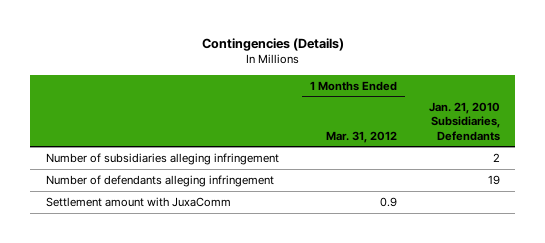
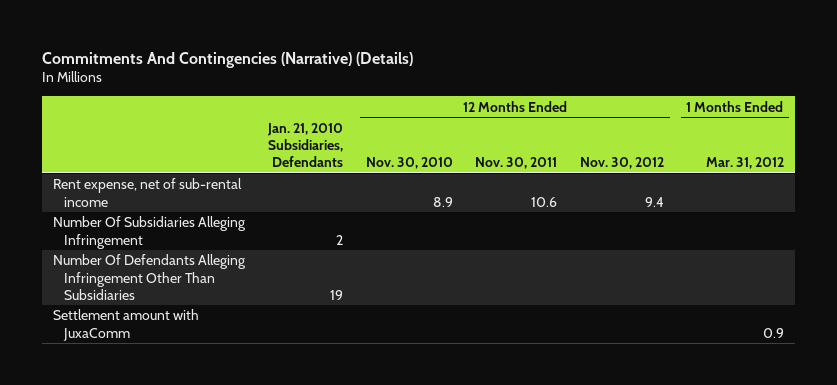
- Contingencies (Details)
+ Commitments And Contingencies (Narrative) (Details)
- | 1 Months Ended Mar. 31, 2012 | Jan. 21, 2010 Subsidiaries, Defendants
+ | Jan. 21, 2010 Subsidiaries, Defendants | 12 Months Ended Nov. 30, 2010 | 12 Months Ended Nov. 30, 2011 | 12 Months Ended Nov. 30, 2012 | 1 Months Ended Mar. 31, 2012
- Number of subsidiaries alleging infringement | | 2
- Number of defendants alleging infringement | | 19
+ Rent expense, net of sub-rental income | | 8.9 | 10.6 | 9.4 |
+ Number Of Subsidiaries Alleging Infringement | 2 | | | |
+ Number Of Defendants Alleging Infringement Other Than Subsidiaries | 19 | | | |

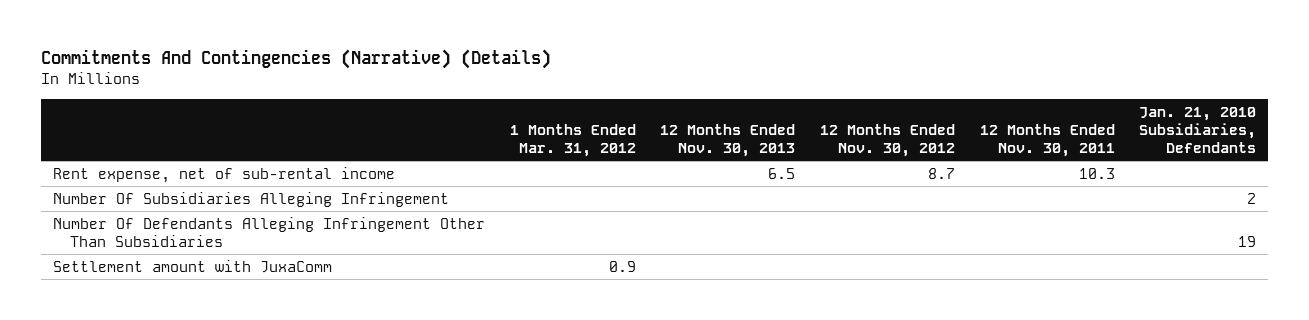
- | Jan. 21, 2010 Subsidiaries, Defendants | 12 Months Ended Nov. 30, 2010 | 12 Months Ended Nov. 30, 2011 | 12 Months Ended Nov. 30, 2012 | 1 Months Ended Mar. 31, 2012
+ | 1 Months Ended Mar. 31, 2012 | 12 Months Ended Nov. 30, 2013 | 12 Months Ended Nov. 30, 2012 | 12 Months Ended Nov. 30, 2011 | Jan. 21, 2010 Subsidiaries, Defendants
- Rent expense, net of sub-rental income | | 8.9 | 10.6 | 9.4 |
+ Rent expense, net of sub-rental income | | 6.5 | 8.7 | 10.3 |

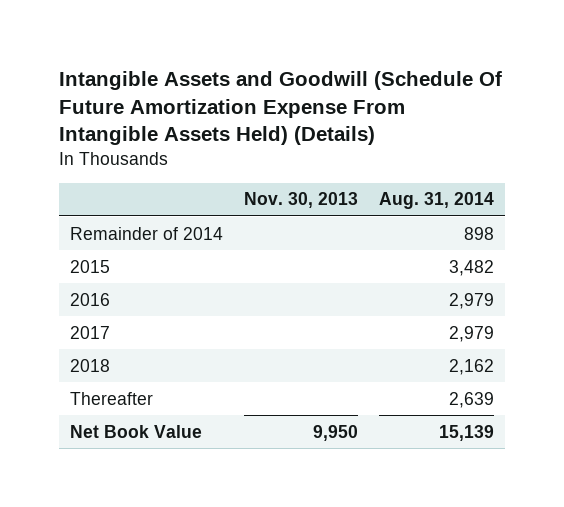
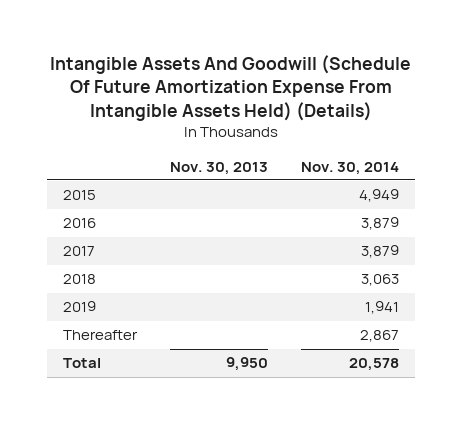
- Intangible Assets and Goodwill (Schedule Of Future Amortization Expense From Intangible Assets Held) (Details)
+ Intangible Assets And Goodwill (Schedule Of Future Amortization Expense From Intangible Assets Held) (Details)
- | Nov. 30, 2013 | Aug. 31, 2014
+ | Nov. 30, 2013 | Nov. 30, 2014
- Remainder of 2014 | | 898
+ 2019 | | 1,941
- Net Book Value | 9,950 | 15,139
+ Total | 9,950 | 20,578

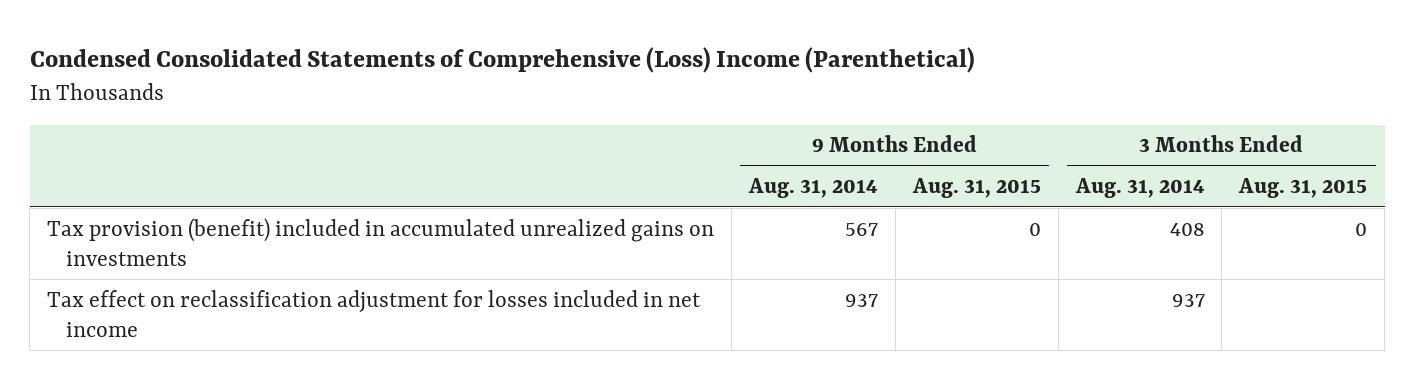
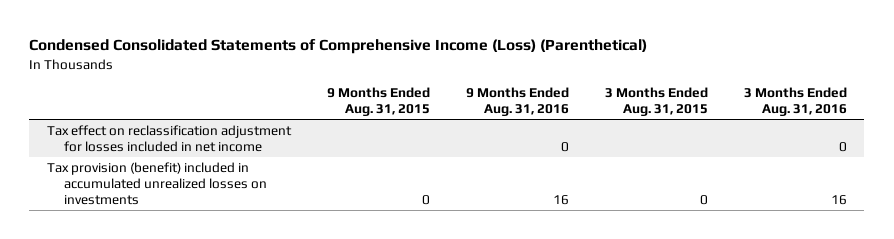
- Condensed Consolidated Statements of Comprehensive (Loss) Income (Parenthetical)
+ Condensed Consolidated Statements of Comprehensive Income (Loss) (Parenthetical)
- | 9 Months Ended Aug. 31, 2014 | 9 Months Ended Aug. 31, 2015 | 3 Months Ended Aug. 31, 2014 | 3 Months Ended Aug. 31, 2015
+ | 9 Months Ended Aug. 31, 2015 | 9 Months Ended Aug. 31, 2016 | 3 Months Ended Aug. 31, 2015 | 3 Months Ended Aug. 31, 2016
- Tax provision (benefit) included in accumulated unrealized gains on investments | 567 | 0 | 408 | 0
+ Tax provision (benefit) included in accumulated unrealized losses on investments | 0 | 16 | 0 | 16

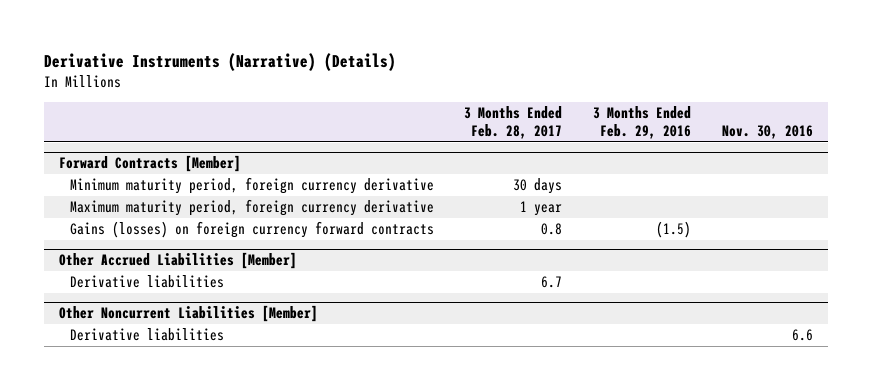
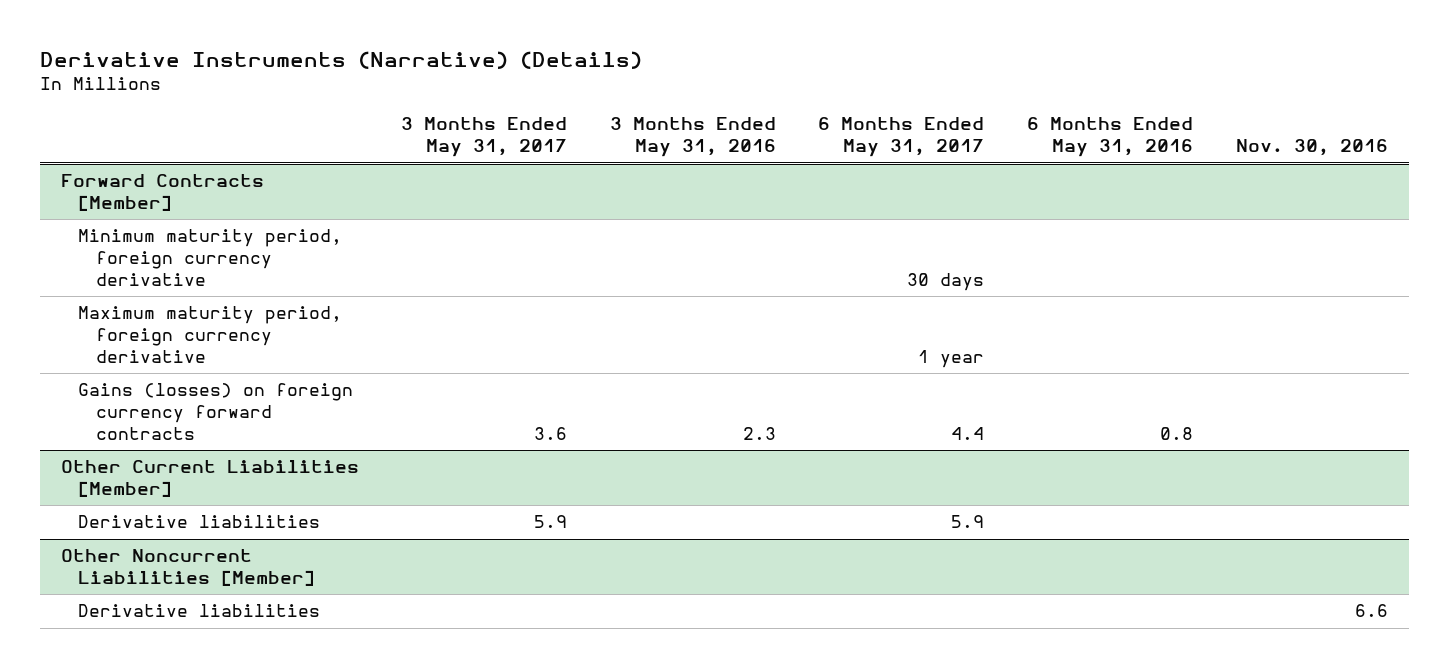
- | 3 Months Ended Feb. 28, 2017 | 3 Months Ended Feb. 29, 2016 | Nov. 30, 2016
+ | 3 Months Ended May 31, 2017 | 3 Months Ended May 31, 2016 | 6 Months Ended May 31, 2017 | 6 Months Ended May 31, 2016 | Nov. 30, 2016
- Other Accrued Liabilities [Member]
+ Other Current Liabilities [Member]

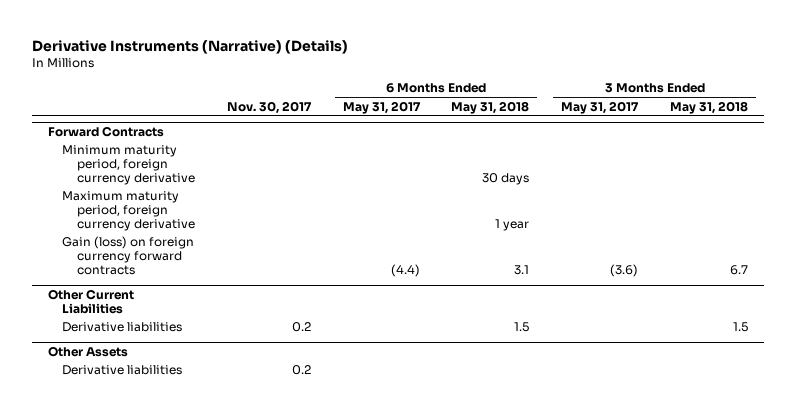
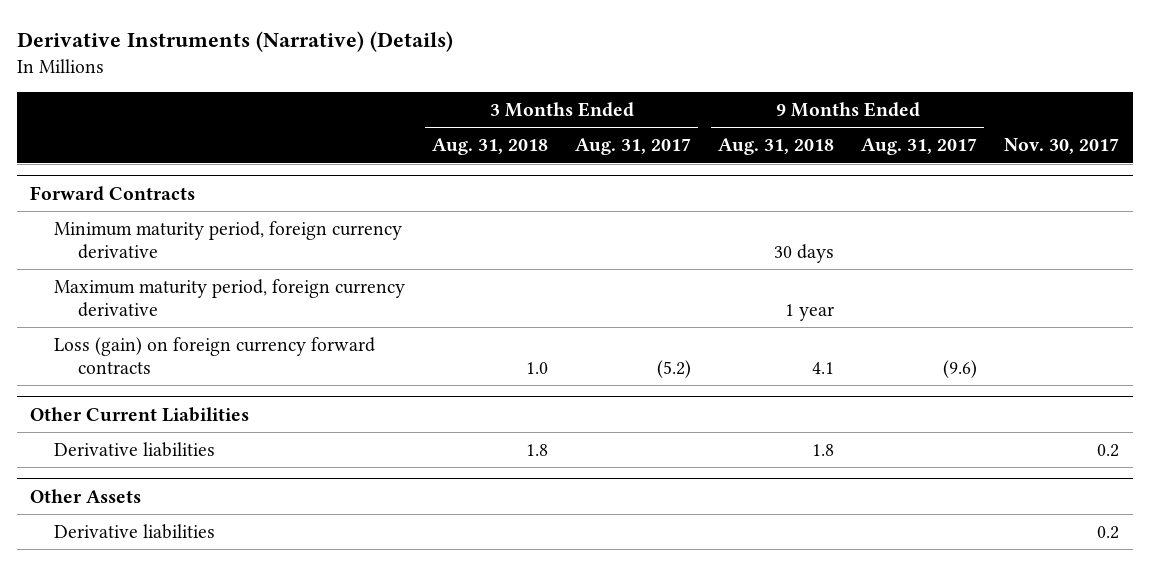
- | Nov. 30, 2017 | 6 Months Ended May 31, 2017 | 6 Months Ended May 31, 2018 | 3 Months Ended May 31, 2017 | 3 Months Ended May 31, 2018
+ | 3 Months Ended Aug. 31, 2018 | 3 Months Ended Aug. 31, 2017 | 9 Months Ended Aug. 31, 2018 | 9 Months Ended Aug. 31, 2017 | Nov. 30, 2017
@ Forward Contracts
- Gain (loss) on foreign currency forward contracts | | (4.4) | 3.1 | (3.6) | 6.7
+ Loss (gain) on foreign currency forward contracts | 1.0 | (5.2) | 4.1 | (9.6) |

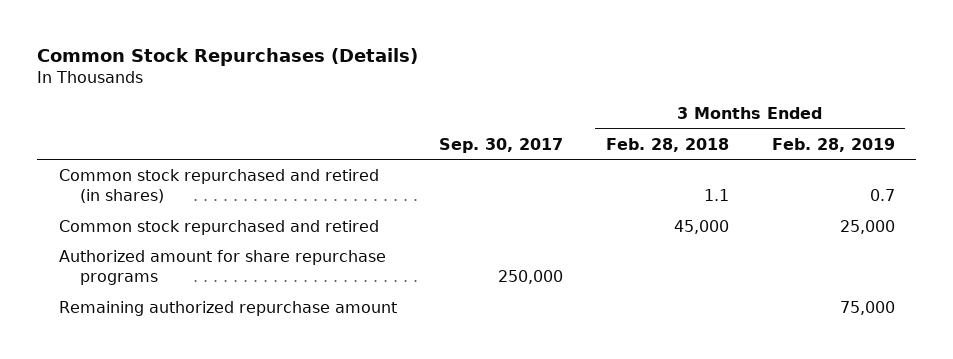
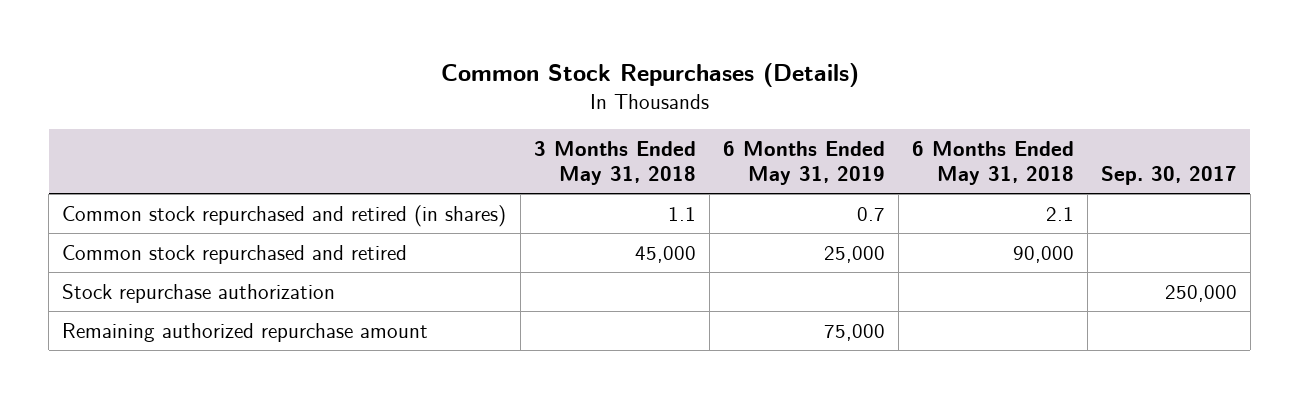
- | Sep. 30, 2017 | 3 Months Ended Feb. 28, 2018 | 3 Months Ended Feb. 28, 2019
+ | 3 Months Ended May 31, 2018 | 6 Months Ended May 31, 2019 | 6 Months Ended May 31, 2018 | Sep. 30, 2017
- Authorized amount for share repurchase programs | 250,000 | |
+ Stock repurchase authorization | | | | 250,000

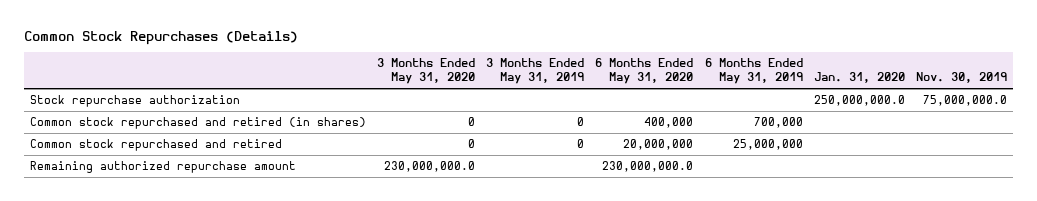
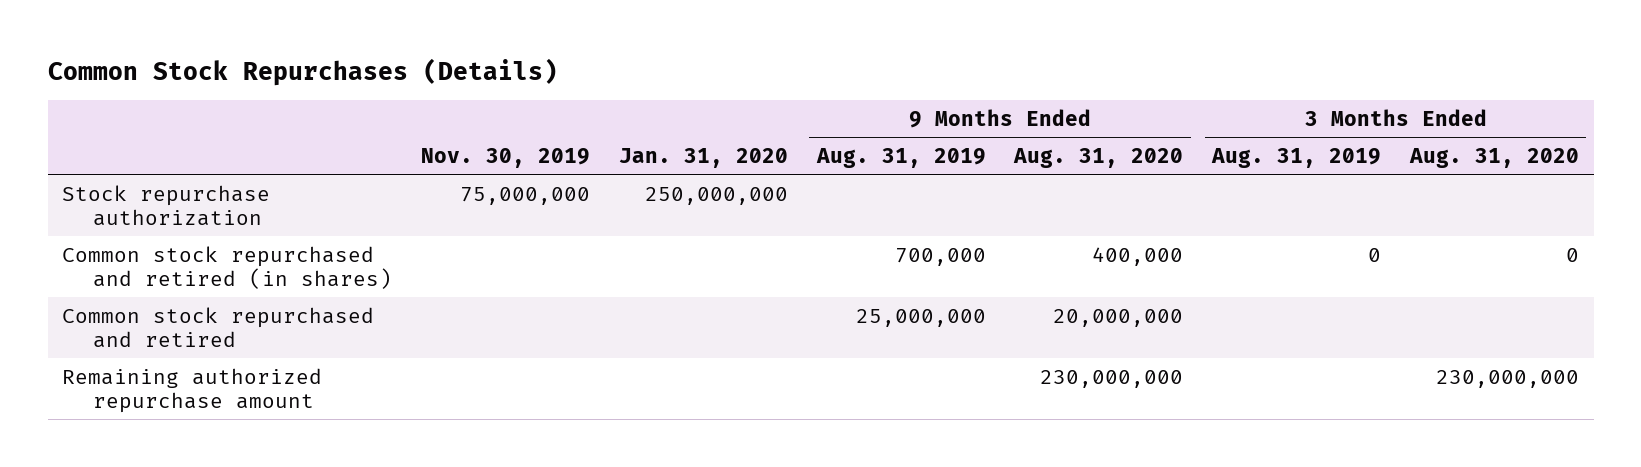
- | 3 Months Ended May 31, 2020 | 3 Months Ended May 31, 2019 | 6 Months Ended May 31, 2020 | 6 Months Ended May 31, 2019 | Jan. 31, 2020 | Nov. 30, 2019
+ | Nov. 30, 2019 | Jan. 31, 2020 | 9 Months Ended Aug. 31, 2019 | 9 Months Ended Aug. 31, 2020 | 3 Months Ended Aug. 31, 2019 | 3 Months Ended Aug. 31, 2020
- Stock repurchase authorization | | | | | 250,000,000.0 | 75,000,000.0
+ Stock repurchase authorization | 75,000,000 | 250,000,000 | | | |

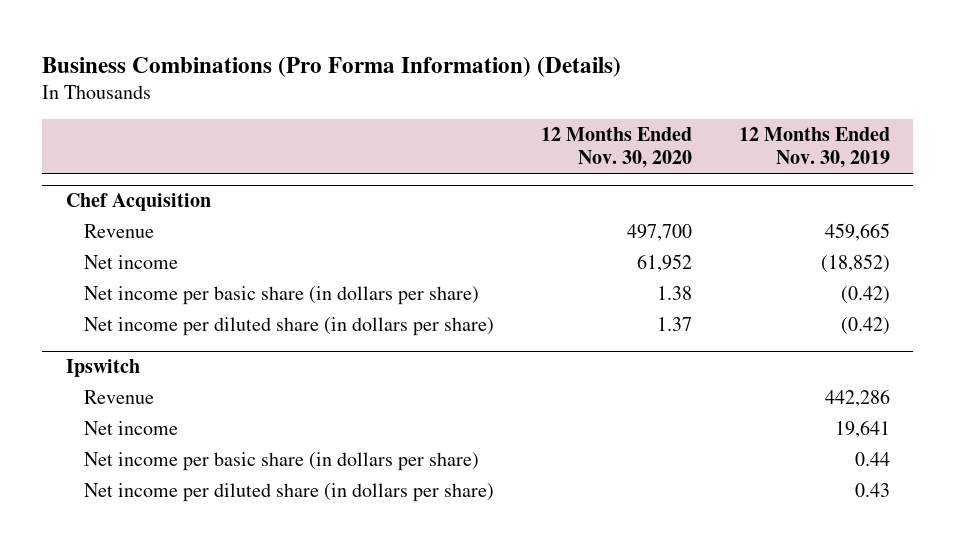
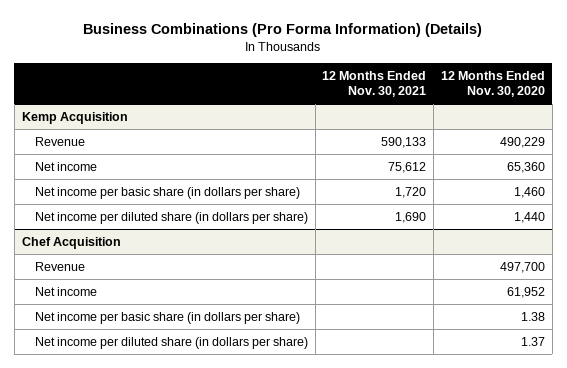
- | 12 Months Ended Nov. 30, 2020 | 12 Months Ended Nov. 30, 2019
+ | 12 Months Ended Nov. 30, 2021 | 12 Months Ended Nov. 30, 2020
+ Kemp Acquisition
+ Revenue | 590,133 | 490,229
+ Net income | 75,612 | 65,360
+ Net income per basic share (in dollars per share) | 1,720 | 1,460
+ Net income per diluted share (in dollars per share) | 1,690 | 1,440
- Ipswitch
- Revenue | | 442,286
- Net income | | 19,641
- Net income per basic share (in dollars per share) | | 0.44
- Net income per diluted share (in dollars per share) | | 0.43

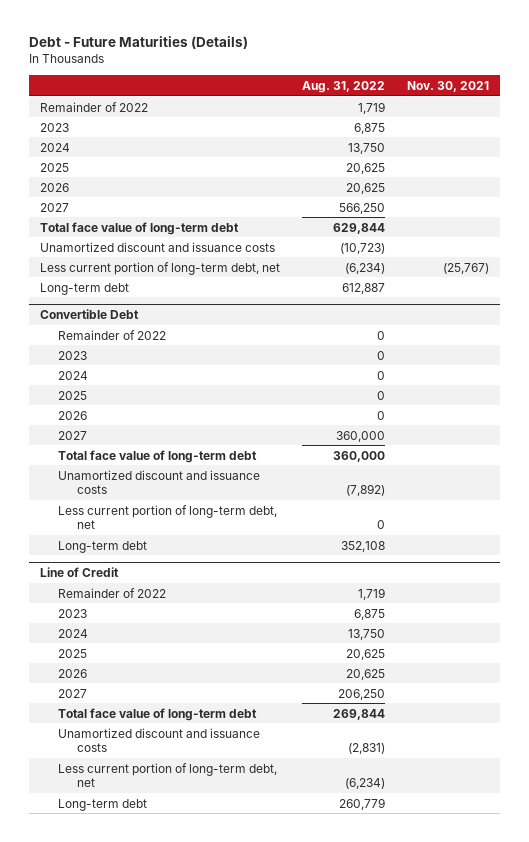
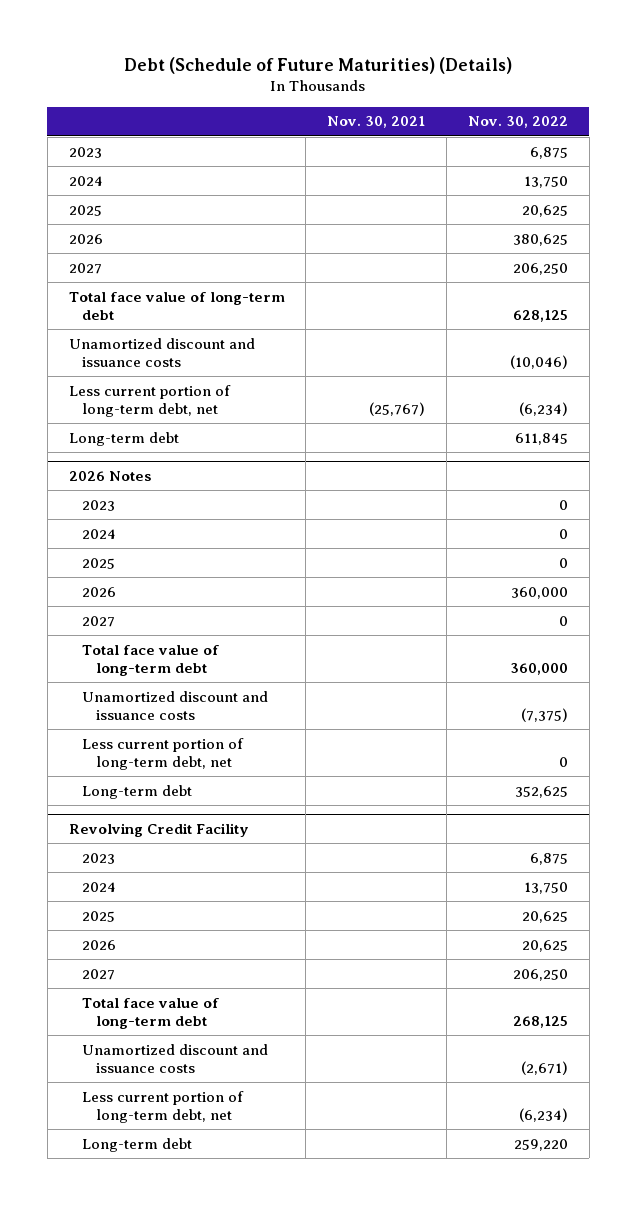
- Debt - Future Maturities (Details)
+ Debt (Schedule of Future Maturities) (Details)
- | Aug. 31, 2022 | Nov. 30, 2021
+ | Nov. 30, 2021 | Nov. 30, 2022
- Remainder of 2022 | 1,719 |
- Convertible Debt
- Remainder of 2022 | 0 |
+ 2026 Notes
- Line of Credit
- Remainder of 2022 | 1,719 |
+ Revolving Credit Facility

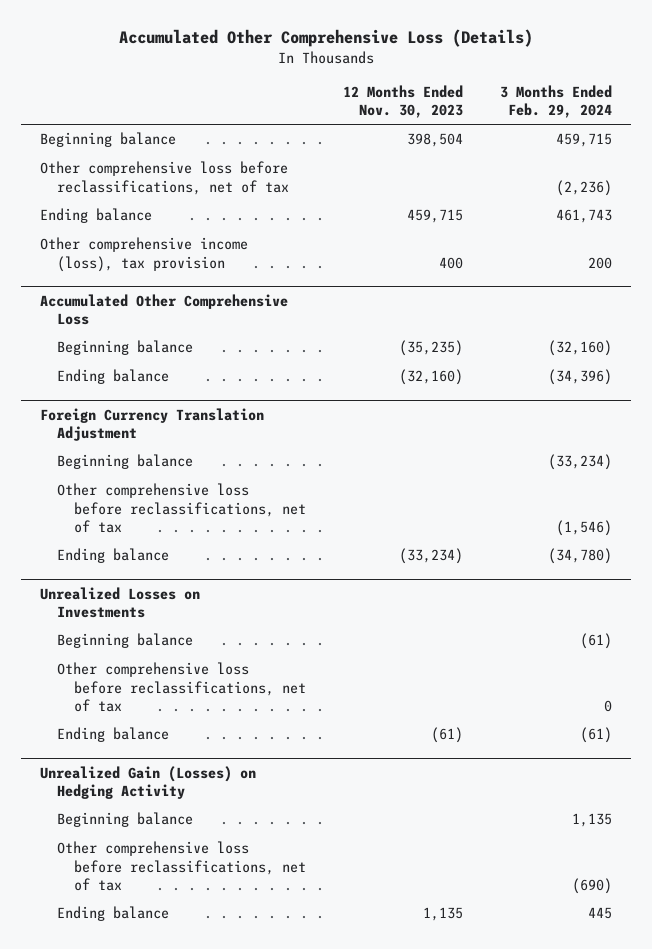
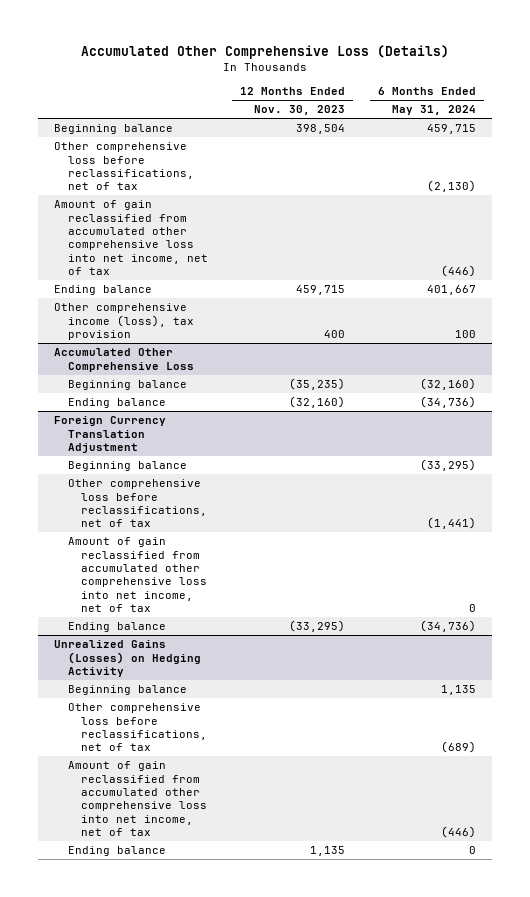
- | 12 Months Ended Nov. 30, 2023 | 3 Months Ended Feb. 29, 2024
+ | 12 Months Ended Nov. 30, 2023 | 6 Months Ended May 31, 2024
+ Amount of gain reclassified from accumulated other comprehensive loss into net income, net of tax | | (446)
@ Foreign Currency Translation Adjustment
- Ending balance | (33,234) | (34,780)
- Unrealized Losses on Investments
- Beginning balance | | (61)
- Other comprehensive loss before reclassifications, net of tax | | 0
- Ending balance | (61) | (61)
- Unrealized Gain (Losses) on Hedging Activity
@ Foreign Currency Translation Adjustment
+ Amount of gain reclassified from accumulated other comprehensive loss into net income, net of tax | | 0
+ Ending balance | (33,295) | (34,736)
+ Unrealized Gains (Losses) on Hedging Activity
+ Amount of gain reclassified from accumulated other comprehensive loss into net income, net of tax | | (446)

